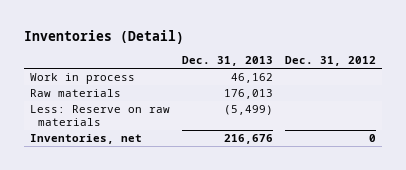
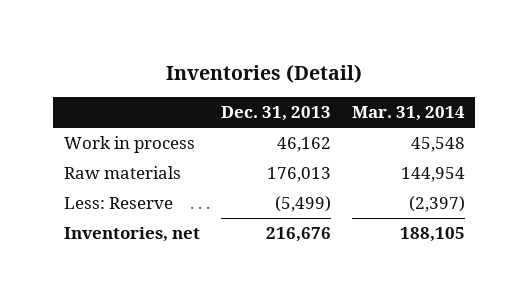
- | Dec. 31, 2013 | Dec. 31, 2012
+ | Dec. 31, 2013 | Mar. 31, 2014
- Less: Reserve on raw materials | (5,499) |
+ Less: Reserve | (5,499) | (2,397)

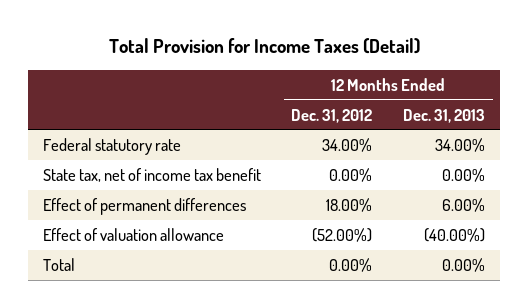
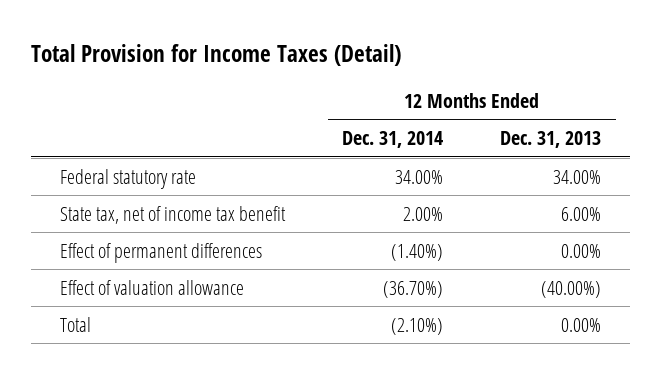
- | 12 Months Ended Dec. 31, 2012 | 12 Months Ended Dec. 31, 2013
+ | 12 Months Ended Dec. 31, 2014 | 12 Months Ended Dec. 31, 2013
- State tax, net of income tax benefit | 0.00% | 0.00%
- Effect of permanent differences | 18.00% | 6.00%
+ State tax, net of income tax benefit | 2.00% | 6.00%
+ Effect of permanent differences | (1.40%) | 0.00%

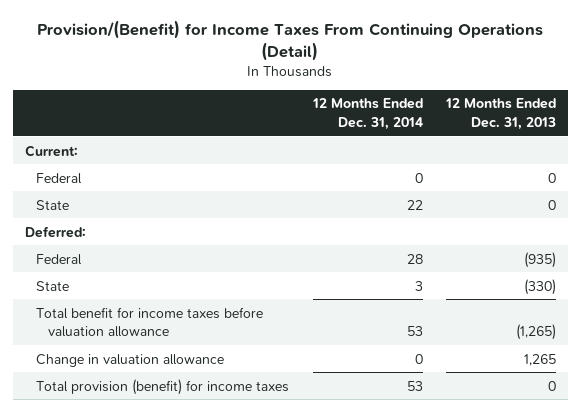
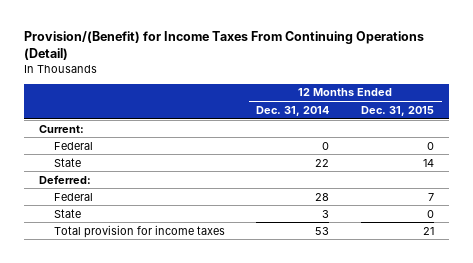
- | 12 Months Ended Dec. 31, 2014 | 12 Months Ended Dec. 31, 2013
+ | 12 Months Ended Dec. 31, 2014 | 12 Months Ended Dec. 31, 2015
- Total benefit for income taxes before valuation allowance | 53 | (1,265)
- Change in valuation allowance | 0 | 1,265
- Total provision (benefit) for income taxes | 53 | 0
+ Total provision for income taxes | 53 | 21

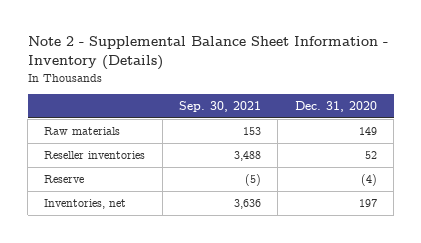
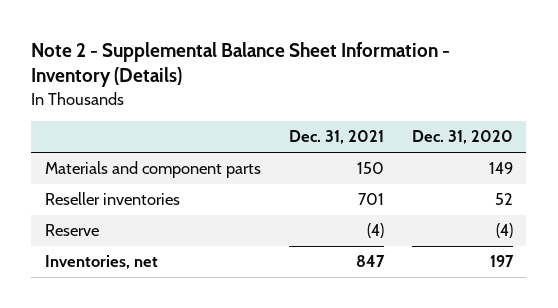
- | Sep. 30, 2021 | Dec. 31, 2020
+ | Dec. 31, 2021 | Dec. 31, 2020
- Raw materials | 153 | 149
+ Materials and component parts | 150 | 149

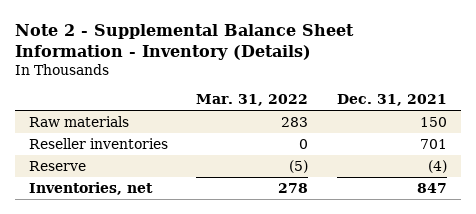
- | Dec. 31, 2021 | Dec. 31, 2020
+ | Mar. 31, 2022 | Dec. 31, 2021
- Materials and component parts | 150 | 149
+ Raw materials | 283 | 150

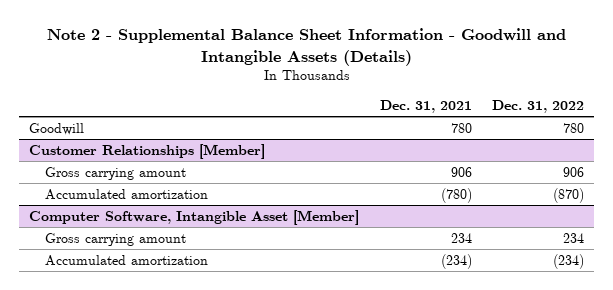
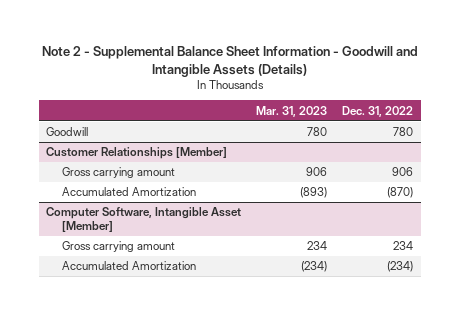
- | Dec. 31, 2021 | Dec. 31, 2022
+ | Mar. 31, 2023 | Dec. 31, 2022
@ Customer Relationships [Member]
- Accumulated amortization | (780) | (870)
+ Accumulated Amortization | (893) | (870)
@ Computer Software, Intangible Asset [Member]
- Accumulated amortization | (234) | (234)
+ Accumulated Amortization | (234) | (234)

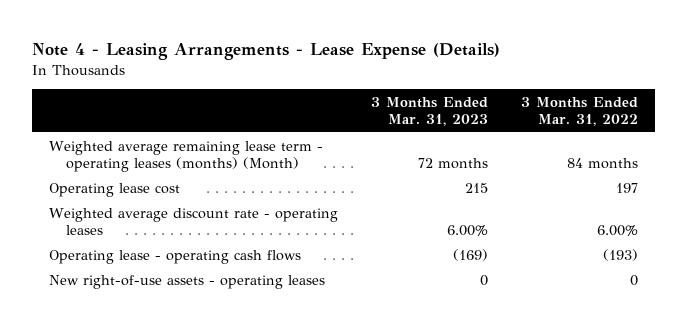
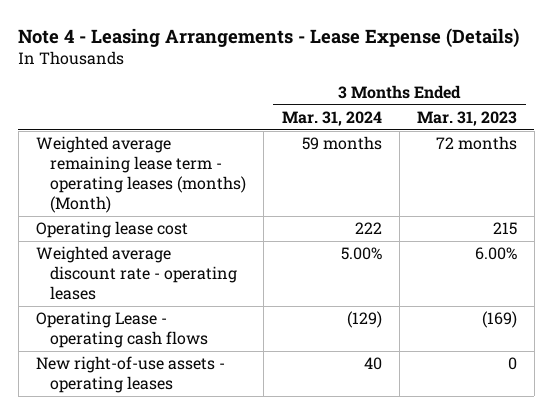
- | 3 Months Ended Mar. 31, 2023 | 3 Months Ended Mar. 31, 2022
+ | 3 Months Ended Mar. 31, 2024 | 3 Months Ended Mar. 31, 2023
- Operating lease - operating cash flows | (169) | (193)
+ Operating Lease - operating cash flows | (129) | (169)

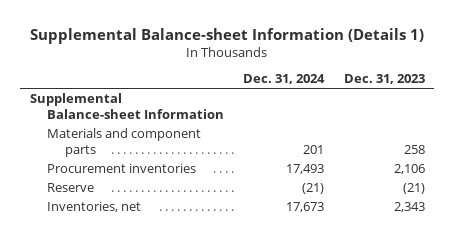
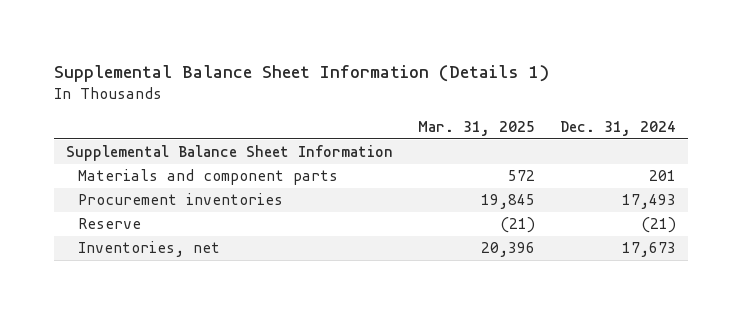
- Supplemental Balance-sheet Information (Details 1)
+ Supplemental Balance Sheet Information (Details 1)
- | Dec. 31, 2024 | Dec. 31, 2023
+ | Mar. 31, 2025 | Dec. 31, 2024
- Supplemental Balance-sheet Information
+ Supplemental Balance Sheet Information

